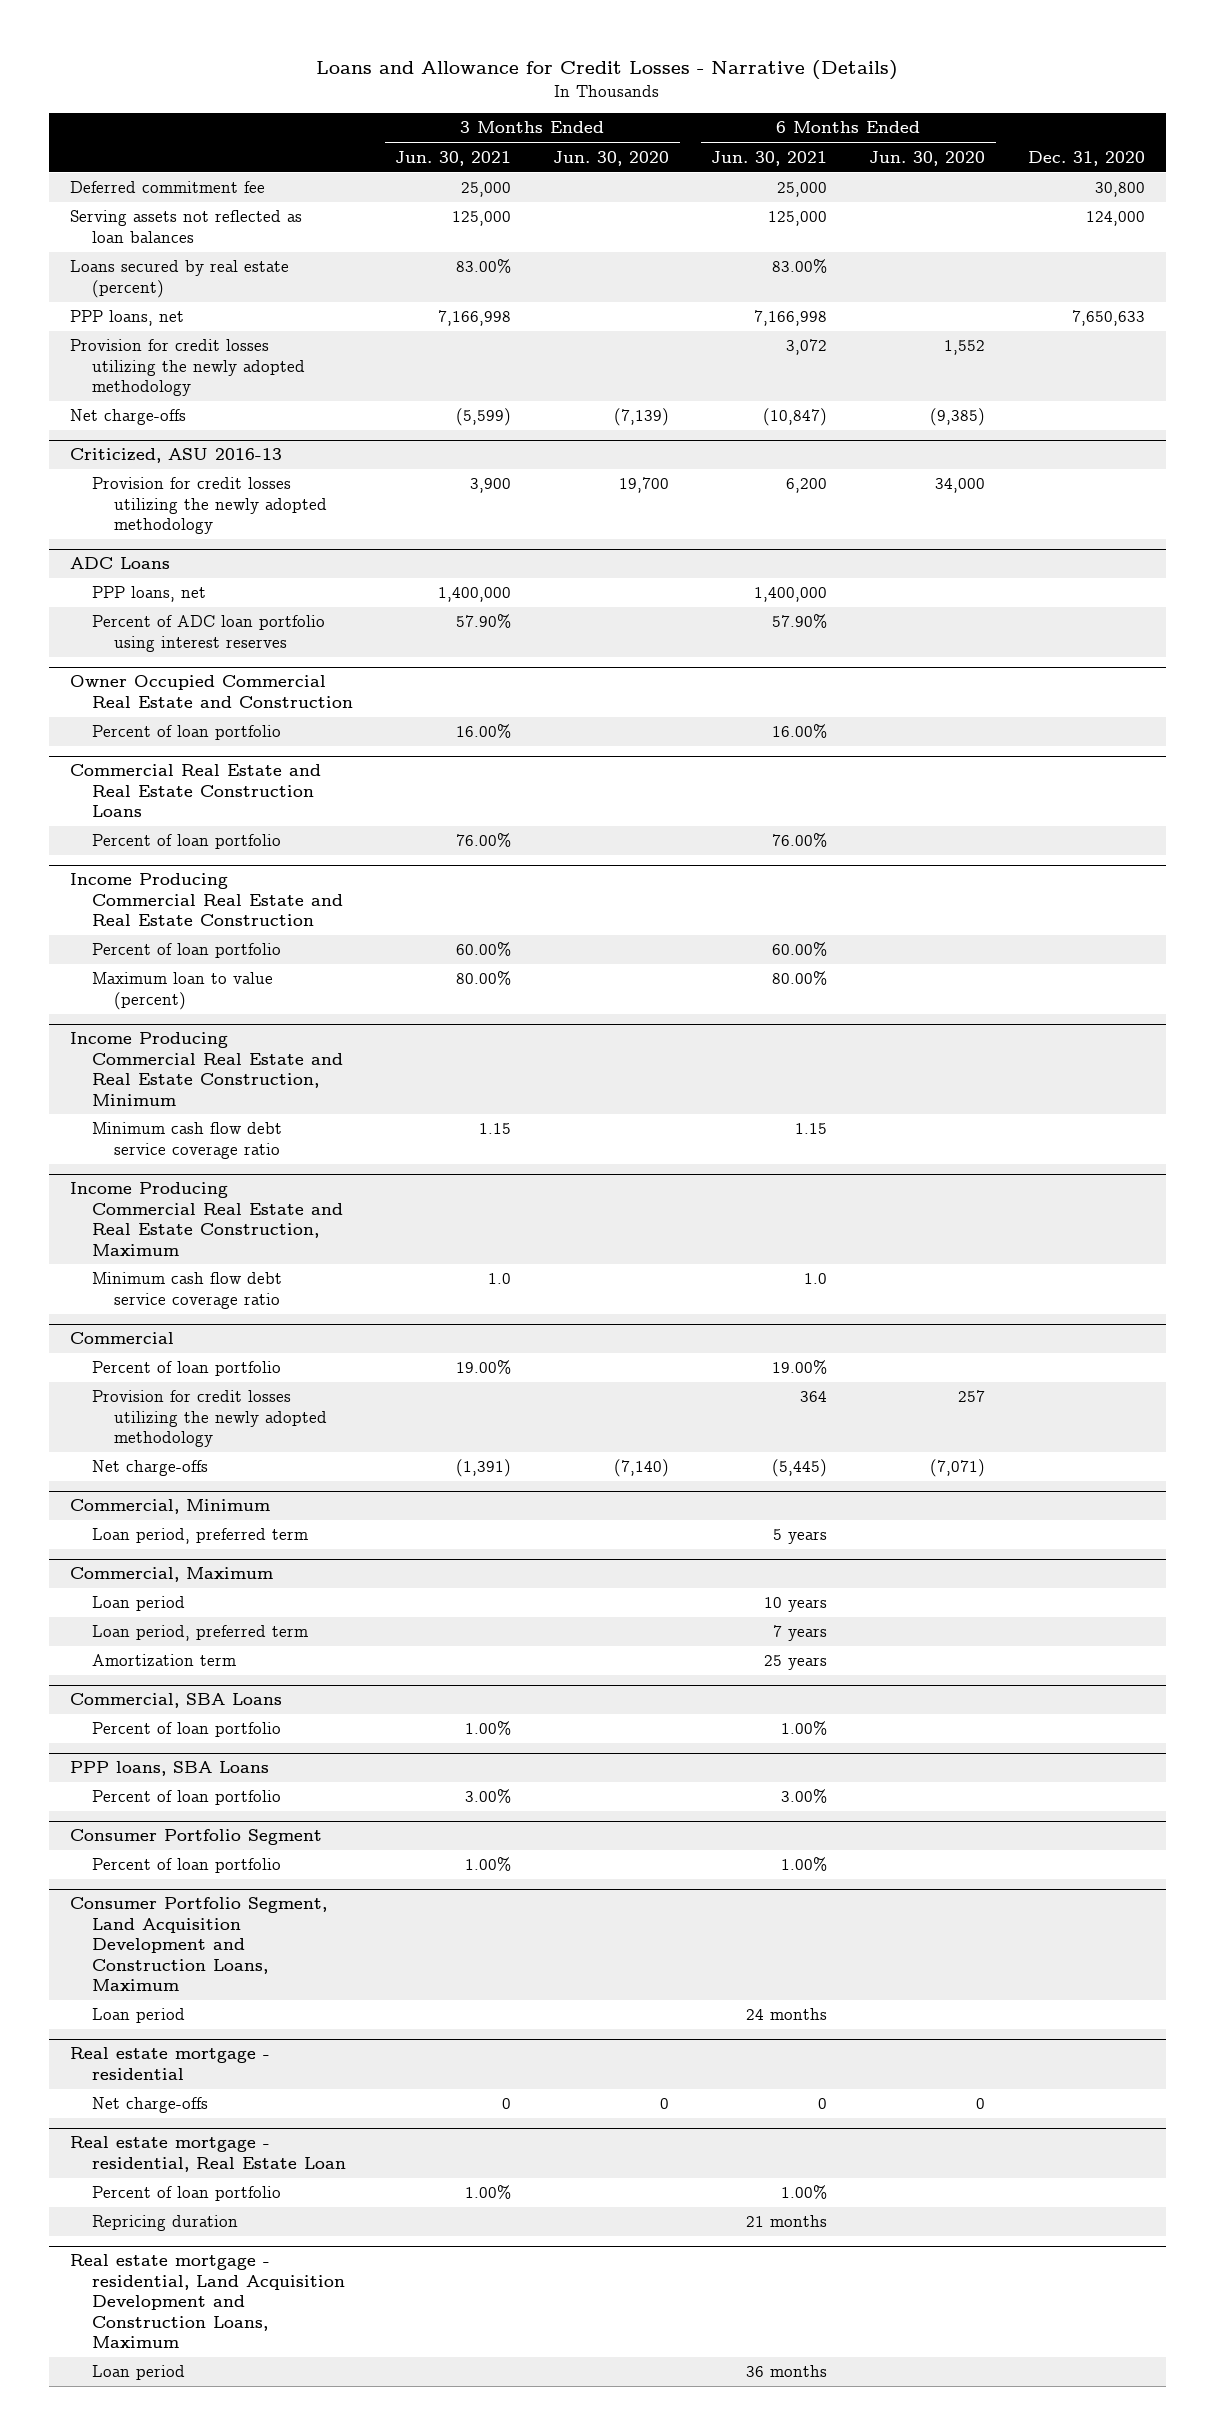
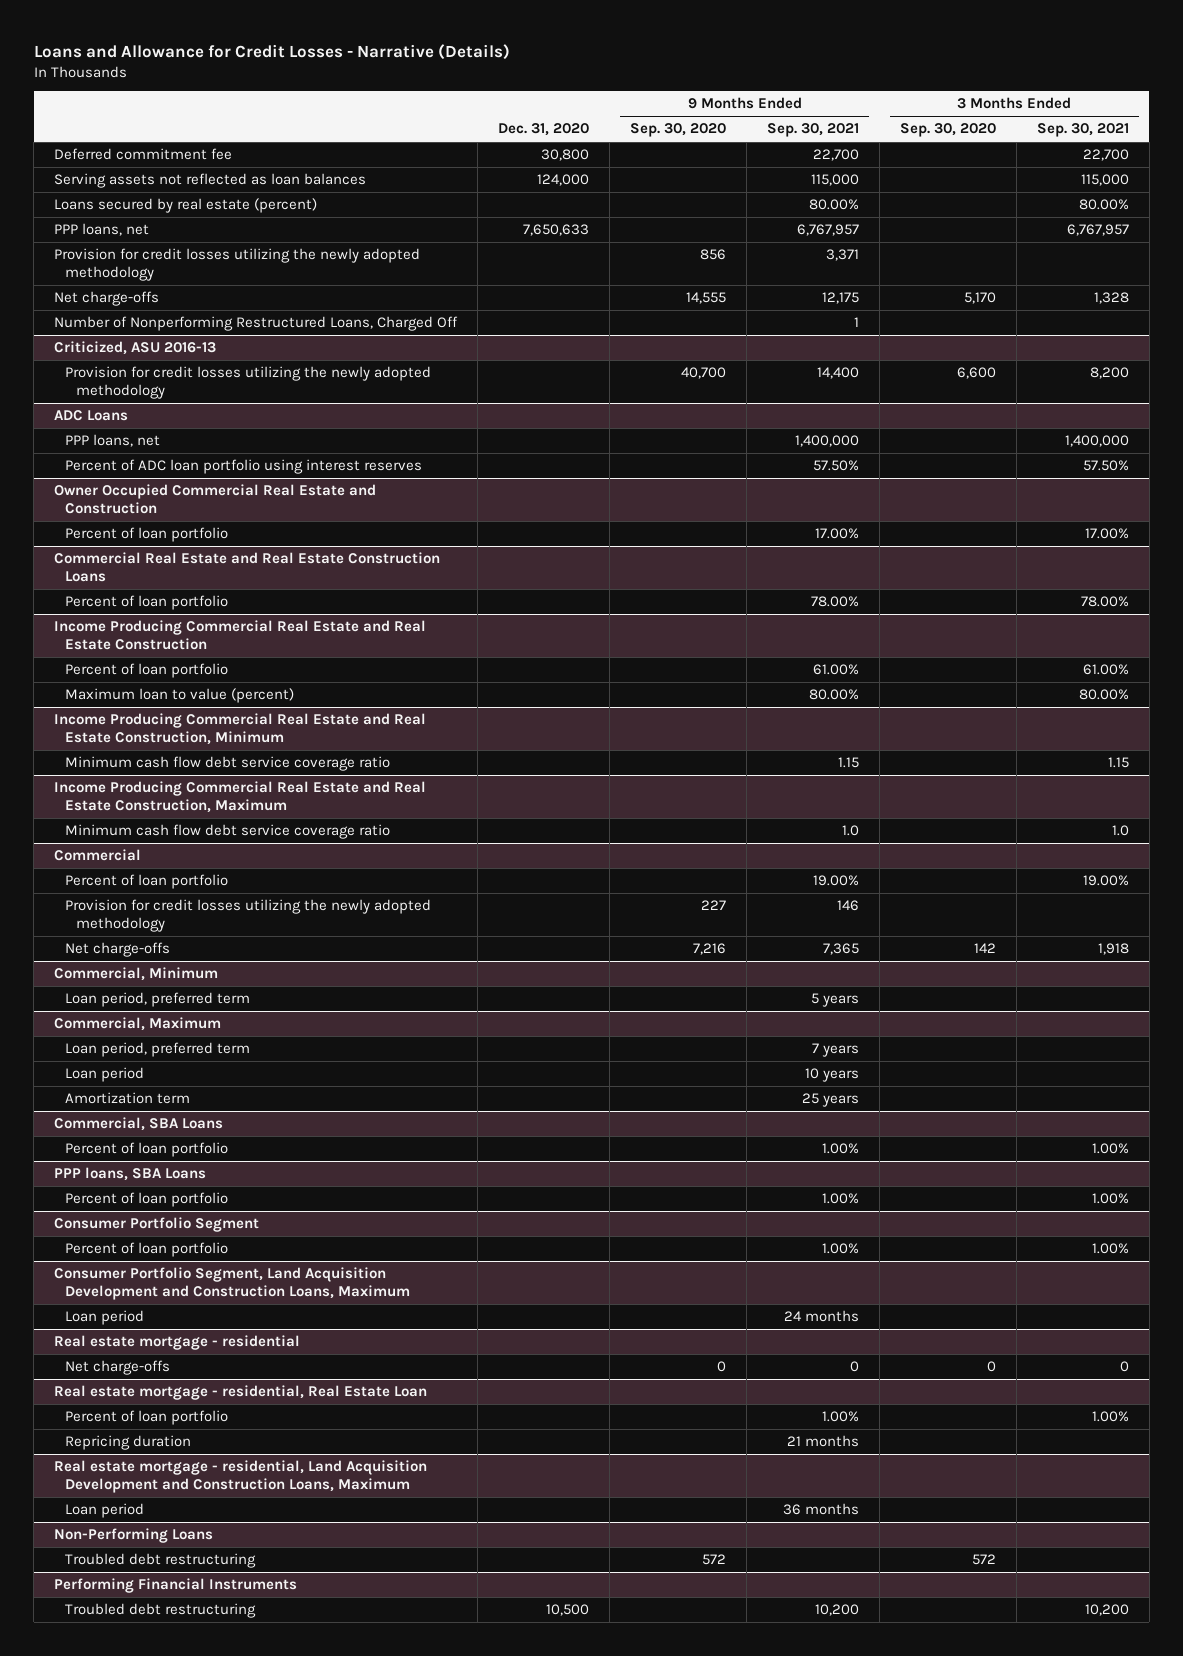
- | 3 Months Ended Jun. 30, 2021 | 3 Months Ended Jun. 30, 2020 | 6 Months Ended Jun. 30, 2021 | 6 Months Ended Jun. 30, 2020 | Dec. 31, 2020
+ | Dec. 31, 2020 | 9 Months Ended Sep. 30, 2020 | 9 Months Ended Sep. 30, 2021 | 3 Months Ended Sep. 30, 2020 | 3 Months Ended Sep. 30, 2021
+ Number of Nonperforming Restructured Loans, Charged Off | | | 1 | |
@ Commercial, Maximum
moved down: Loan period | | | 10 years | |
+ Non-Performing Loans
+ Troubled debt restructuring | | 572 | | 572 |
+ Performing Financial Instruments
+ Troubled debt restructuring | 10,500 | | 10,200 | | 10,200

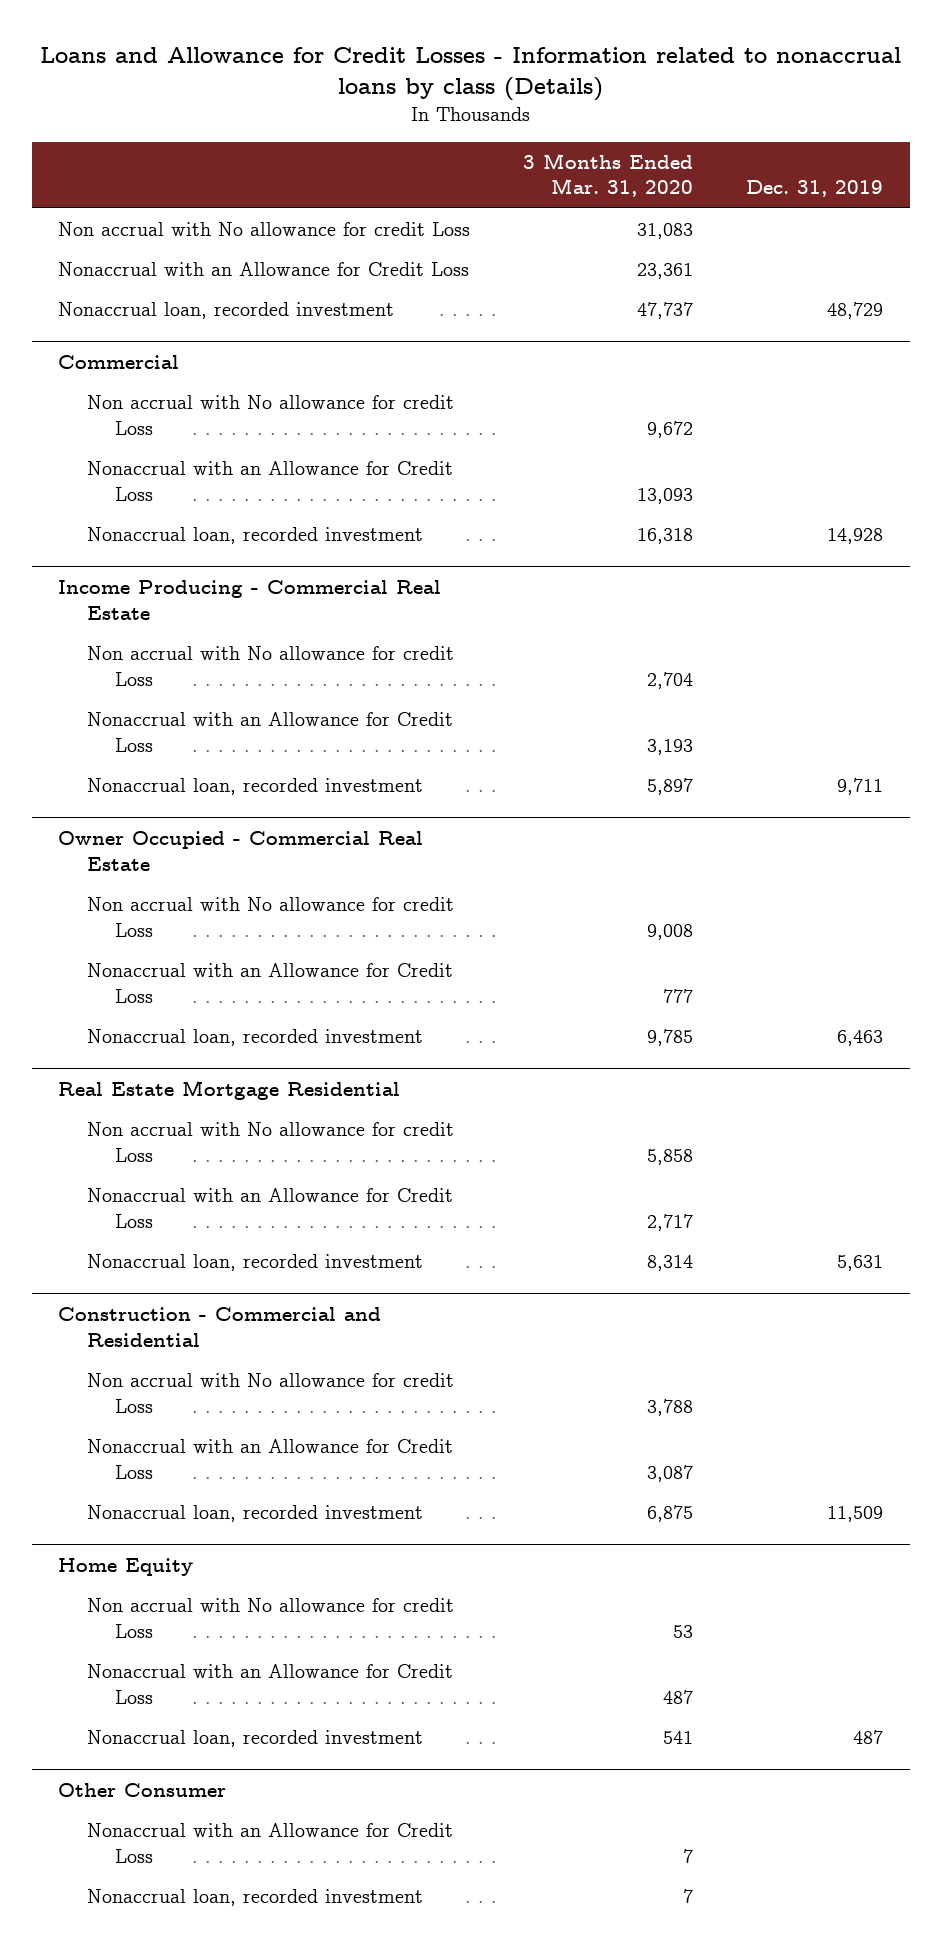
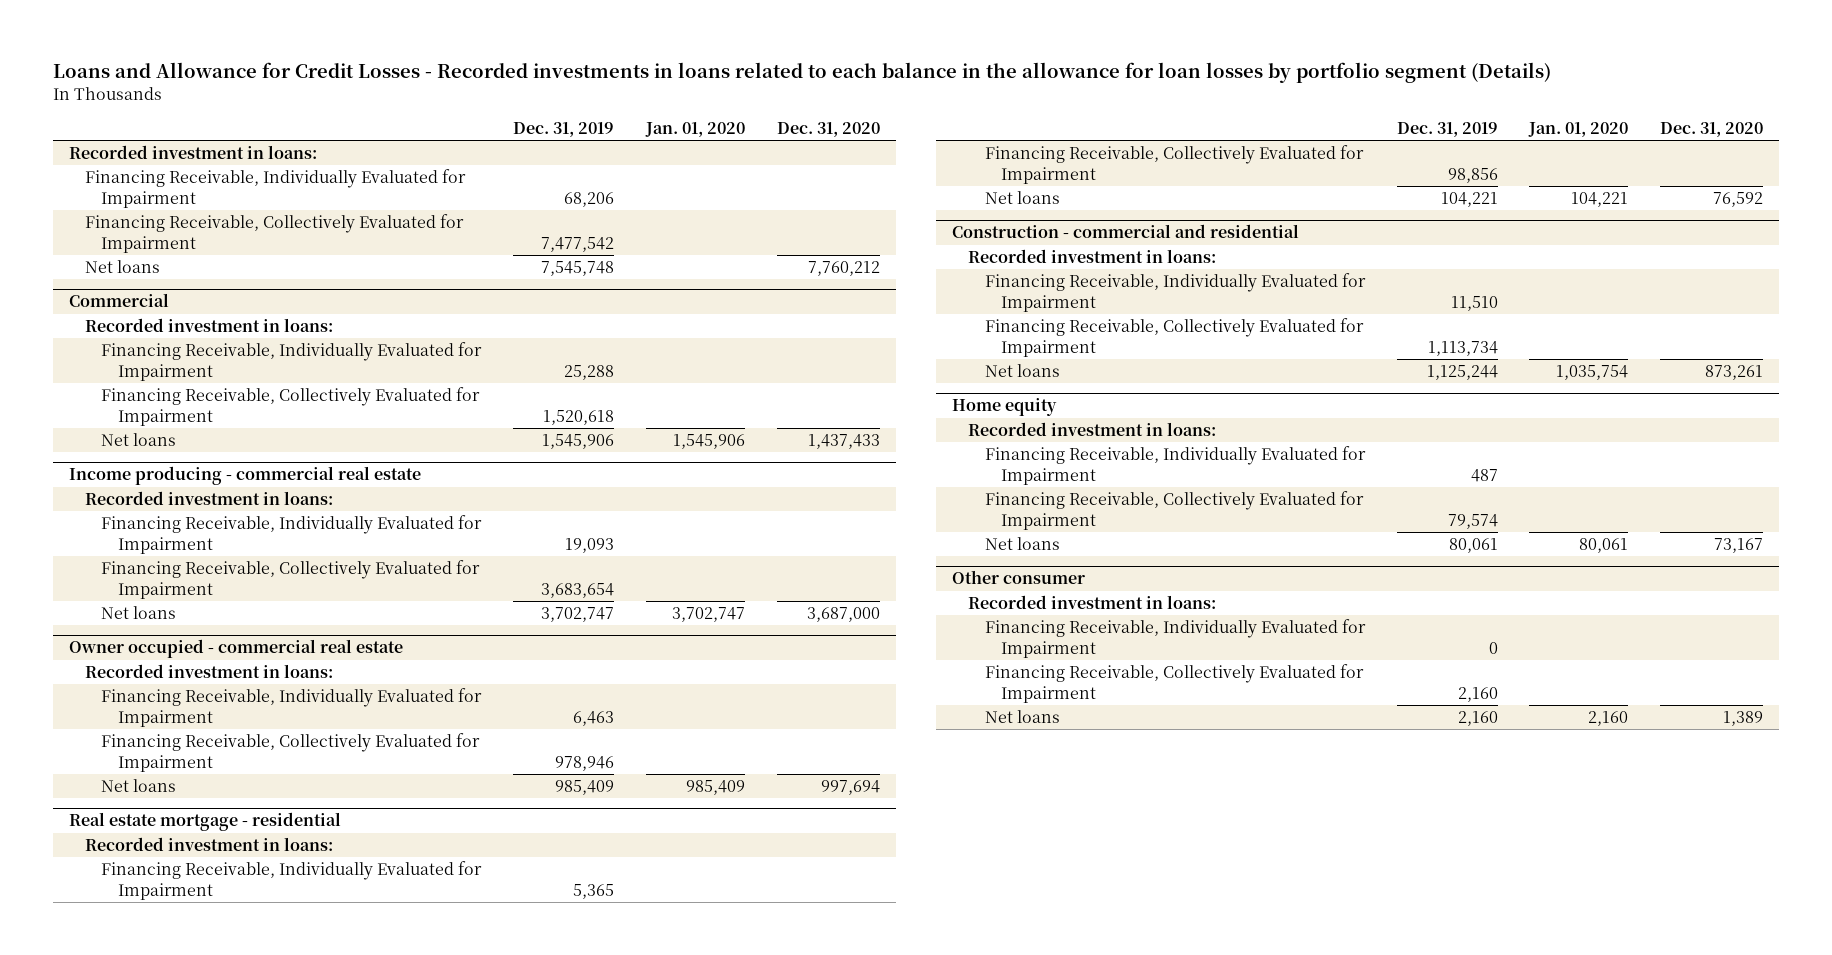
- Loans and Allowance for Credit Losses - Information related to nonaccrual loans by class (Details)
+ Loans and Allowance for Credit Losses - Recorded investments in loans related to each balance in the allowance for loan losses by portfolio segment (Details)
- | 3 Months Ended Mar. 31, 2020 | Dec. 31, 2019
+ | Dec. 31, 2019 | Jan. 01, 2020 | Dec. 31, 2020
- Non accrual with No allowance for credit Loss | 31,083 |
- Nonaccrual with an Allowance for Credit Loss | 23,361 |
- Nonaccrual loan, recorded investment | 47,737 | 48,729
+ Recorded investment in loans:
+ Financing Receivable, Individually Evaluated for Impairment | 68,206 | |
+ Financing Receivable, Collectively Evaluated for Impairment | 7,477,542 | |
+ Net loans | 7,545,748 | | 7,760,212
@ Commercial
- Non accrual with No allowance for credit Loss | 9,672 |
- Nonaccrual with an Allowance for Credit Loss | 13,093 |
- Nonaccrual loan, recorded investment | 16,318 | 14,928
- Income Producing - Commercial Real Estate
- Non accrual with No allowance for credit Loss | 2,704 |
- Nonaccrual with an Allowance for Credit Loss | 3,193 |
- Nonaccrual loan, recorded investment | 5,897 | 9,711
- Owner Occupied - Commercial Real Estate
- Non accrual with No allowance for credit Loss | 9,008 |
- Nonaccrual with an Allowance for Credit Loss | 777 |
- Nonaccrual loan, recorded investment | 9,785 | 6,463
- Real Estate Mortgage Residential
- Non accrual with No allowance for credit Loss | 5,858 |
- Nonaccrual with an Allowance for Credit Loss | 2,717 |
- Nonaccrual loan, recorded investment | 8,314 | 5,631
- Construction - Commercial and Residential
- Non accrual with No allowance for credit Loss | 3,788 |
- Nonaccrual with an Allowance for Credit Loss | 3,087 |
- Nonaccrual loan, recorded investment | 6,875 | 11,509
- Home Equity
- Non accrual with No allowance for credit Loss | 53 |
- Nonaccrual with an Allowance for Credit Loss | 487 |
- Nonaccrual loan, recorded investment | 541 | 487
- Other Consumer
- Nonaccrual with an Allowance for Credit Loss | 7 |
- Nonaccrual loan, recorded investment | 7 |
@ Commercial
+ Recorded investment in loans:
+ Financing Receivable, Individually Evaluated for Impairment | 25,288 | |
+ Financing Receivable, Collectively Evaluated for Impairment | 1,520,618 | |
+ Net loans | 1,545,906 | 1,545,906 | 1,437,433
+ Income producing - commercial real estate
+ Recorded investment in loans:
+ Financing Receivable, Individually Evaluated for Impairment | 19,093 | |
+ Financing Receivable, Collectively Evaluated for Impairment | 3,683,654 | |
+ Net loans | 3,702,747 | 3,702,747 | 3,687,000
+ Owner occupied - commercial real estate
+ Recorded investment in loans:
+ Financing Receivable, Individually Evaluated for Impairment | 6,463 | |
+ Financing Receivable, Collectively Evaluated for Impairment | 978,946 | |
+ Net loans | 985,409 | 985,409 | 997,694
+ Real estate mortgage - residential
+ Recorded investment in loans:
+ Financing Receivable, Individually Evaluated for Impairment | 5,365 | |
+ Financing Receivable, Collectively Evaluated for Impairment | 98,856 | |
+ Net loans | 104,221 | 104,221 | 76,592
+ Construction - commercial and residential
+ Recorded investment in loans:
+ Financing Receivable, Individually Evaluated for Impairment | 11,510 | |
+ Financing Receivable, Collectively Evaluated for Impairment | 1,113,734 | |
+ Net loans | 1,125,244 | 1,035,754 | 873,261
+ Home equity
+ Recorded investment in loans:
+ Financing Receivable, Individually Evaluated for Impairment | 487 | |
+ Financing Receivable, Collectively Evaluated for Impairment | 79,574 | |
+ Net loans | 80,061 | 80,061 | 73,167
+ Other consumer
+ Recorded investment in loans:
+ Financing Receivable, Individually Evaluated for Impairment | 0 | |
+ Financing Receivable, Collectively Evaluated for Impairment | 2,160 | |
+ Net loans | 2,160 | 2,160 | 1,389

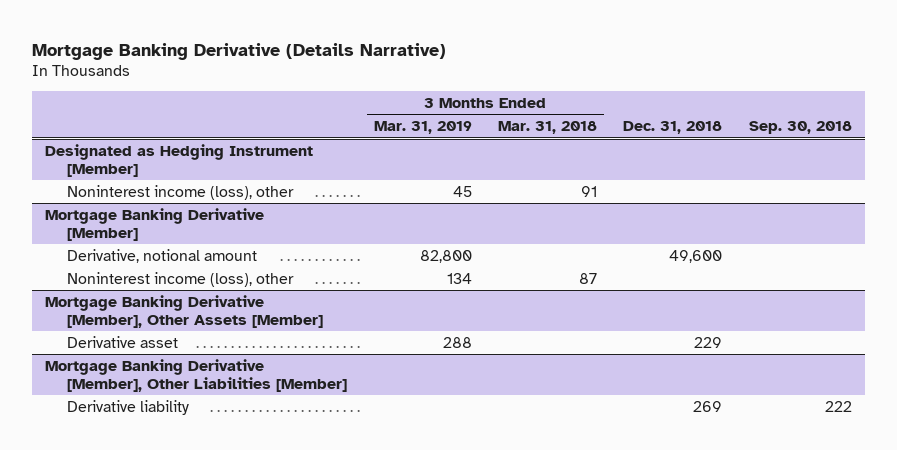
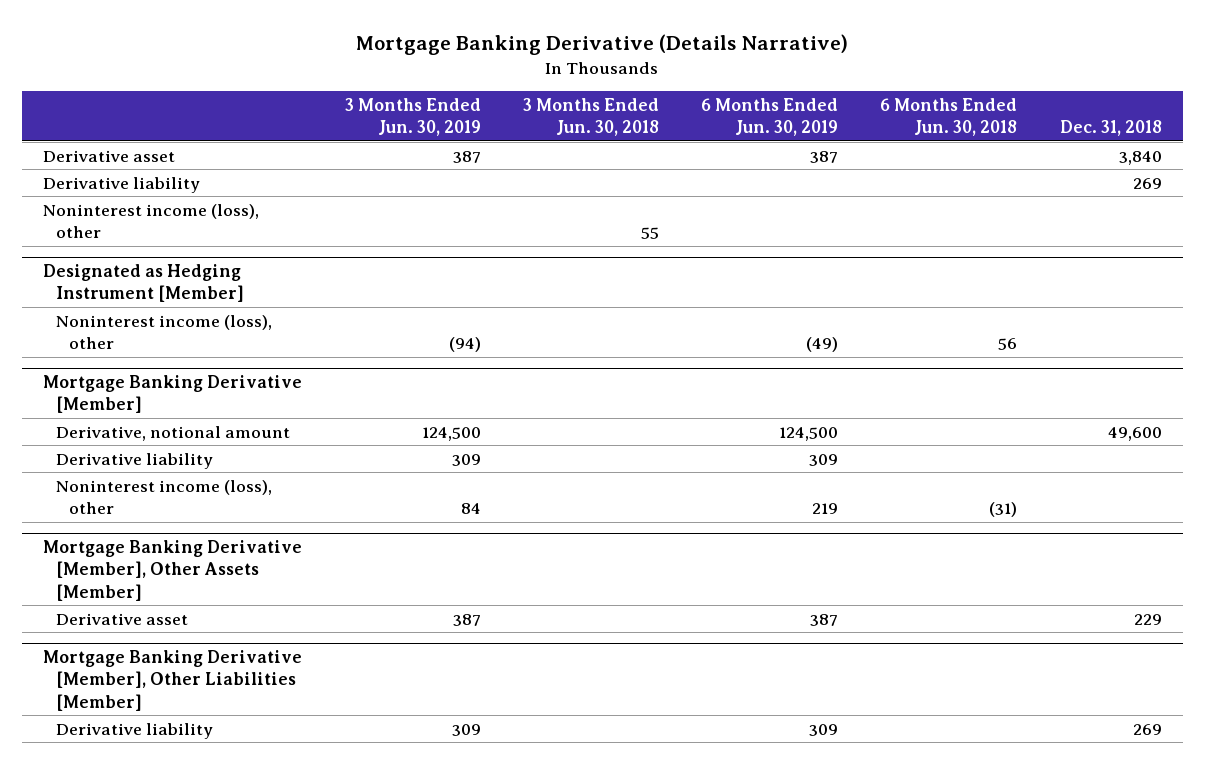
- | 3 Months Ended Mar. 31, 2019 | 3 Months Ended Mar. 31, 2018 | Dec. 31, 2018 | Sep. 30, 2018
+ | 3 Months Ended Jun. 30, 2019 | 3 Months Ended Jun. 30, 2018 | 6 Months Ended Jun. 30, 2019 | 6 Months Ended Jun. 30, 2018 | Dec. 31, 2018
+ Derivative asset | 387 | | 387 | | 3,840
+ Derivative liability | | | | | 269
+ Noninterest income (loss), other | | 55 | | |
@ Mortgage Banking Derivative [Member]
+ Derivative liability | 309 | | 309 | |

